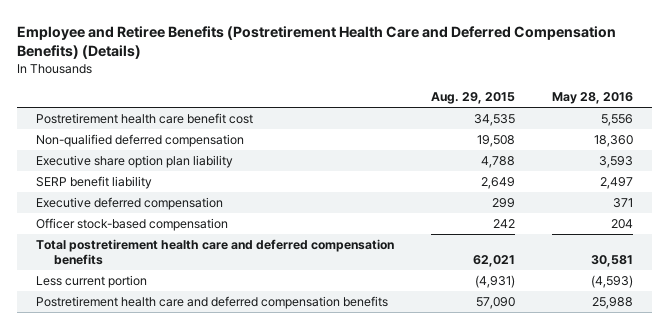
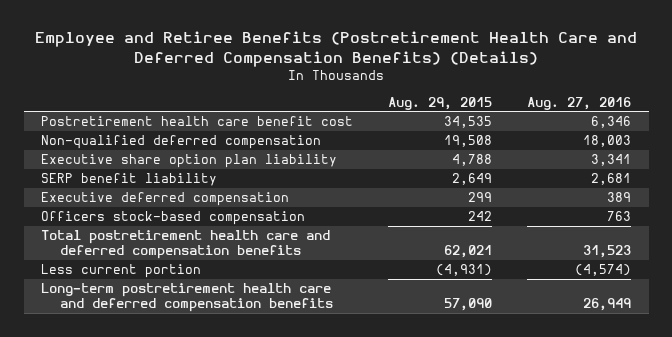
- | Aug. 29, 2015 | May 28, 2016
+ | Aug. 29, 2015 | Aug. 27, 2016
- Officer stock-based compensation | 242 | 204
+ Officers stock-based compensation | 242 | 763
- Postretirement health care and deferred compensation benefits | 57,090 | 25,988
+ Long-term postretirement health care and deferred compensation benefits | 57,090 | 26,949

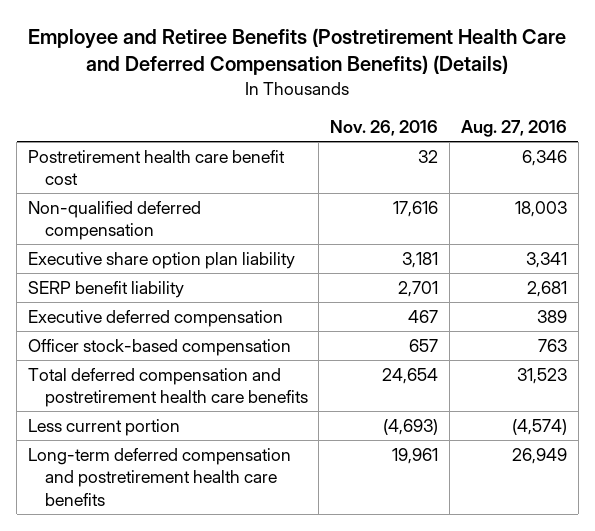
- | Aug. 29, 2015 | Aug. 27, 2016
+ | Nov. 26, 2016 | Aug. 27, 2016
- Officers stock-based compensation | 242 | 763
- Total postretirement health care and deferred compensation benefits | 62,021 | 31,523
+ Officer stock-based compensation | 657 | 763
+ Total deferred compensation and postretirement health care benefits | 24,654 | 31,523
- Long-term postretirement health care and deferred compensation benefits | 57,090 | 26,949
+ Long-term deferred compensation and postretirement health care benefits | 19,961 | 26,949

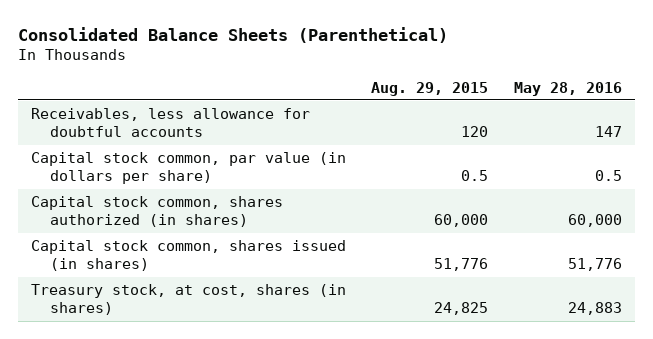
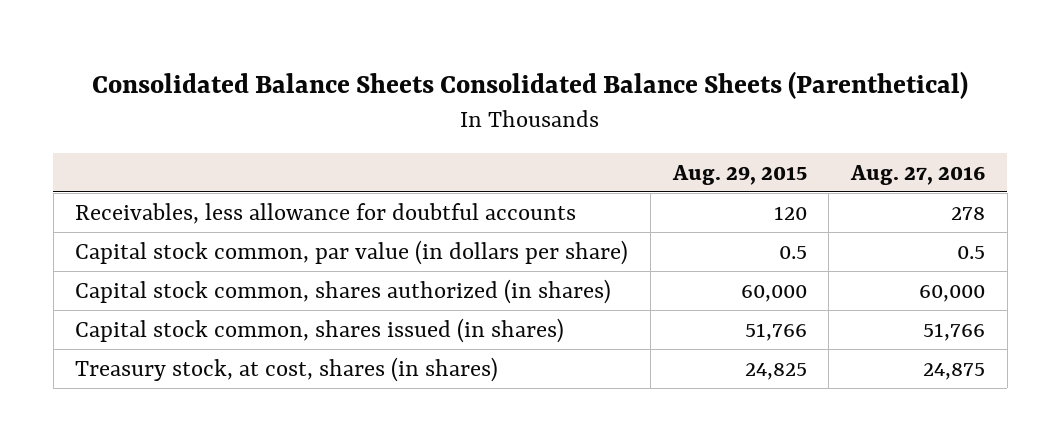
- Consolidated Balance Sheets (Parenthetical)
+ Consolidated Balance Sheets Consolidated Balance Sheets (Parenthetical)
- | Aug. 29, 2015 | May 28, 2016
+ | Aug. 29, 2015 | Aug. 27, 2016
- Capital stock common, shares issued (in shares) | 51,776 | 51,776
+ Capital stock common, shares issued (in shares) | 51,766 | 51,766

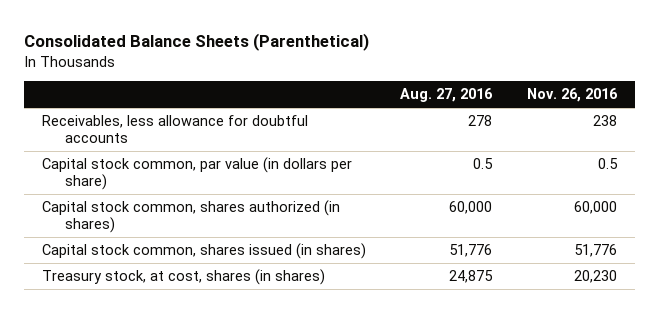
- Consolidated Balance Sheets Consolidated Balance Sheets (Parenthetical)
+ Consolidated Balance Sheets (Parenthetical)
- | Aug. 29, 2015 | Aug. 27, 2016
+ | Aug. 27, 2016 | Nov. 26, 2016
- Capital stock common, shares issued (in shares) | 51,766 | 51,766
+ Capital stock common, shares issued (in shares) | 51,776 | 51,776

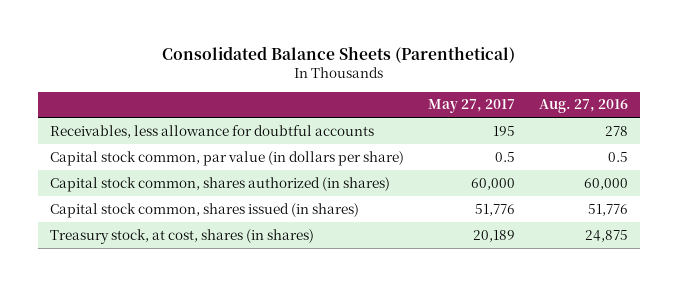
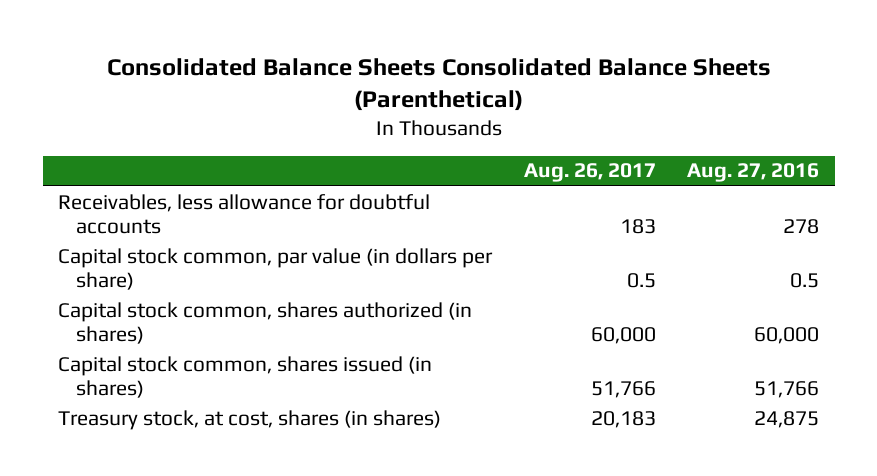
- Consolidated Balance Sheets (Parenthetical)
+ Consolidated Balance Sheets Consolidated Balance Sheets (Parenthetical)
- | May 27, 2017 | Aug. 27, 2016
+ | Aug. 26, 2017 | Aug. 27, 2016
- Capital stock common, shares issued (in shares) | 51,776 | 51,776
+ Capital stock common, shares issued (in shares) | 51,766 | 51,766

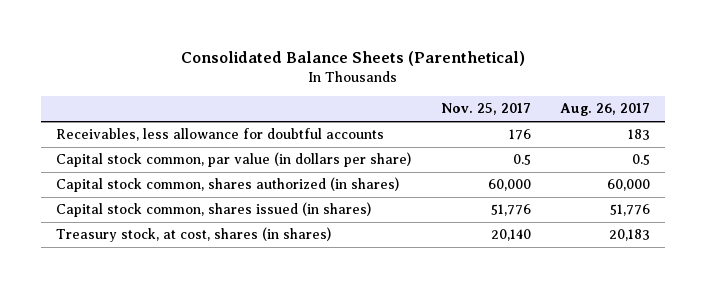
- Consolidated Balance Sheets Consolidated Balance Sheets (Parenthetical)
+ Consolidated Balance Sheets (Parenthetical)
- | Aug. 26, 2017 | Aug. 27, 2016
+ | Nov. 25, 2017 | Aug. 26, 2017
- Capital stock common, shares issued (in shares) | 51,766 | 51,766
+ Capital stock common, shares issued (in shares) | 51,776 | 51,776

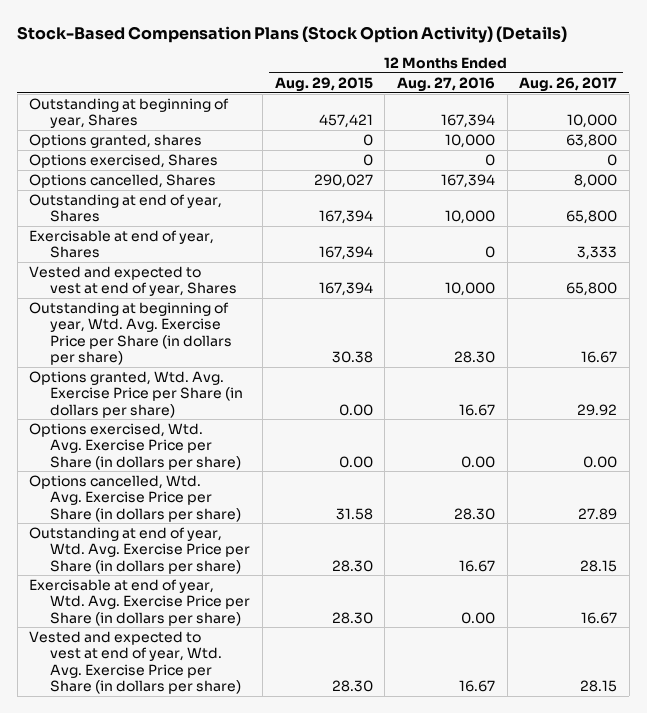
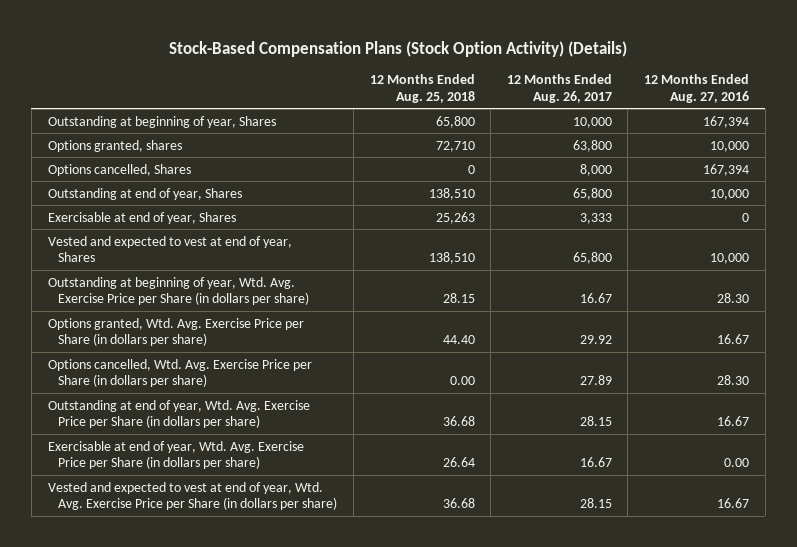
- | 12 Months Ended Aug. 29, 2015 | 12 Months Ended Aug. 27, 2016 | 12 Months Ended Aug. 26, 2017
+ | 12 Months Ended Aug. 25, 2018 | 12 Months Ended Aug. 26, 2017 | 12 Months Ended Aug. 27, 2016
- Options exercised, Shares | 0 | 0 | 0
- Options exercised, Wtd. Avg. Exercise Price per Share (in dollars per share) | 0.00 | 0.00 | 0.00

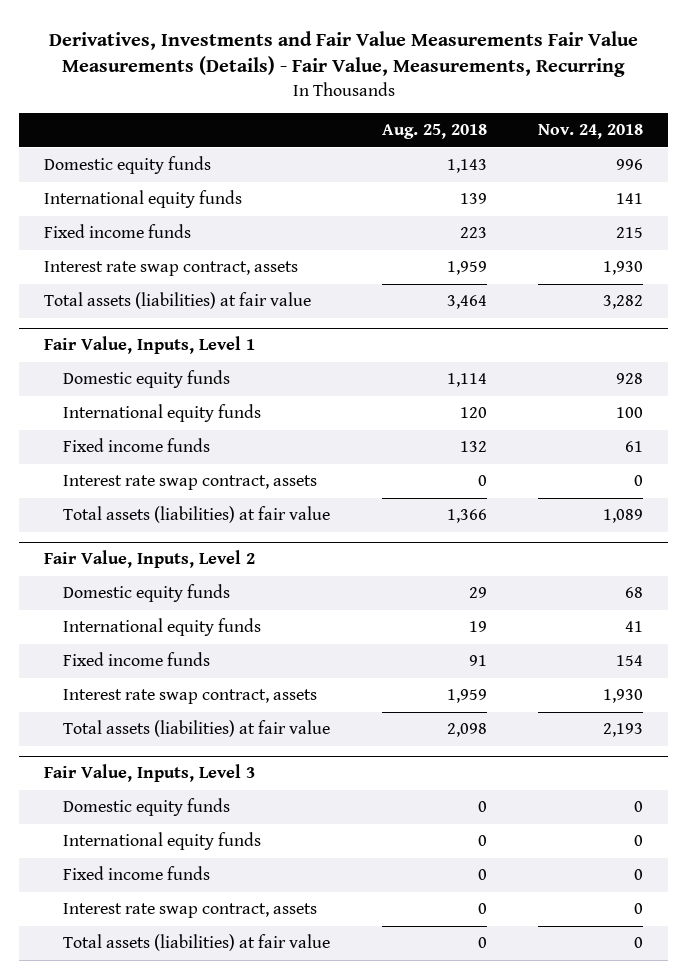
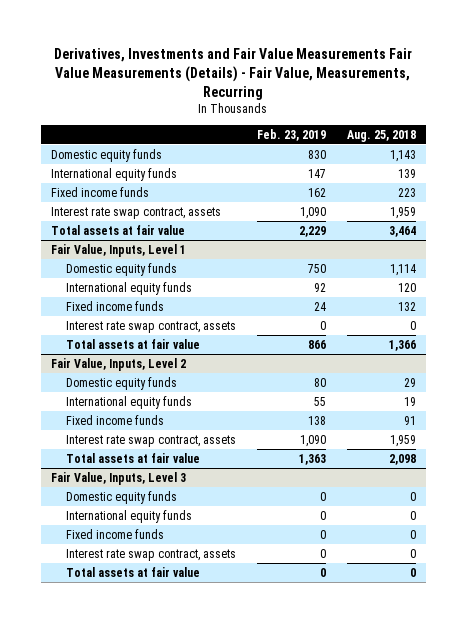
- | Aug. 25, 2018 | Nov. 24, 2018
+ | Feb. 23, 2019 | Aug. 25, 2018
- Total assets (liabilities) at fair value | 3,464 | 3,282
+ Total assets at fair value | 2,229 | 3,464
@ Fair Value, Inputs, Level 1
- Total assets (liabilities) at fair value | 1,366 | 1,089
+ Total assets at fair value | 866 | 1,366
@ Fair Value, Inputs, Level 2
- Total assets (liabilities) at fair value | 2,098 | 2,193
+ Total assets at fair value | 1,363 | 2,098
@ Fair Value, Inputs, Level 3
- Total assets (liabilities) at fair value | 0 | 0
+ Total assets at fair value | 0 | 0

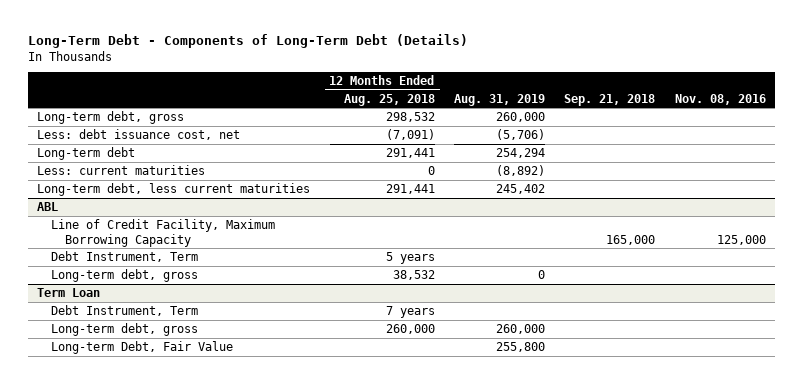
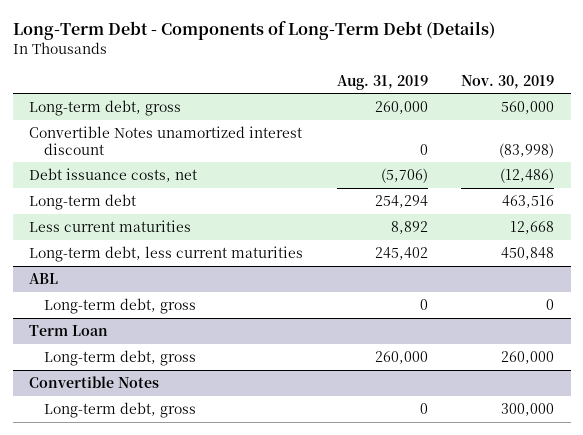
- | 12 Months Ended Aug. 25, 2018 | Aug. 31, 2019 | Sep. 21, 2018 | Nov. 08, 2016
+ | Aug. 31, 2019 | Nov. 30, 2019
- Less: debt issuance cost, net | (7,091) | (5,706) | |
+ Convertible Notes unamortized interest discount | 0 | (83,998)
+ Debt issuance costs, net | (5,706) | (12,486)
- Less: current maturities | 0 | (8,892) | |
+ Less current maturities | 8,892 | 12,668
@ ABL
- Line of Credit Facility, Maximum Borrowing Capacity | | | 165,000 | 125,000
- Debt Instrument, Term | 5 years | | |
@ Term Loan
- Debt Instrument, Term | 7 years | | |
- Long-term Debt, Fair Value | | 255,800 | |
+ Convertible Notes
+ Long-term debt, gross | 0 | 300,000

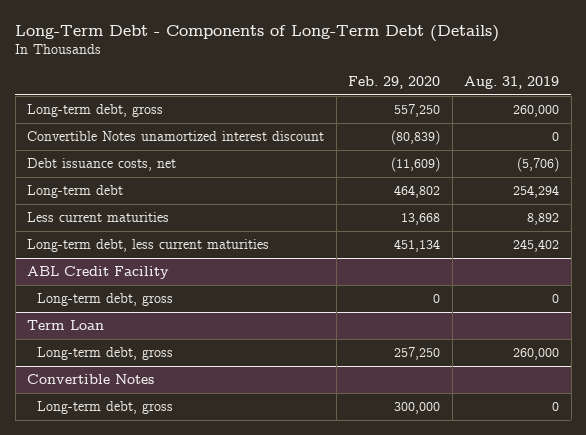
- | Aug. 31, 2019 | Nov. 30, 2019
+ | Feb. 29, 2020 | Aug. 31, 2019
- ABL
+ ABL Credit Facility

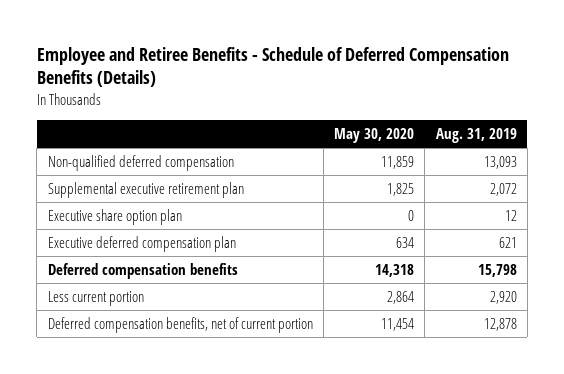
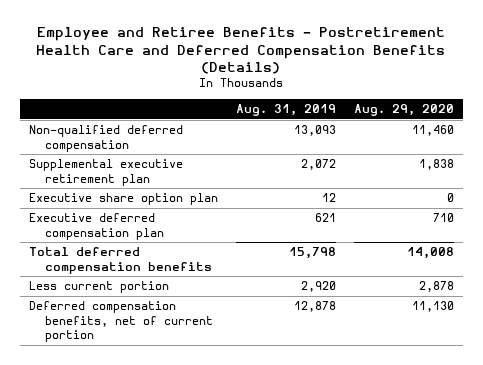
- Employee and Retiree Benefits - Schedule of Deferred Compensation Benefits (Details)
+ Employee and Retiree Benefits - Postretirement Health Care and Deferred Compensation Benefits (Details)
- | May 30, 2020 | Aug. 31, 2019
+ | Aug. 31, 2019 | Aug. 29, 2020
- Deferred compensation benefits | 14,318 | 15,798
+ Total deferred compensation benefits | 15,798 | 14,008

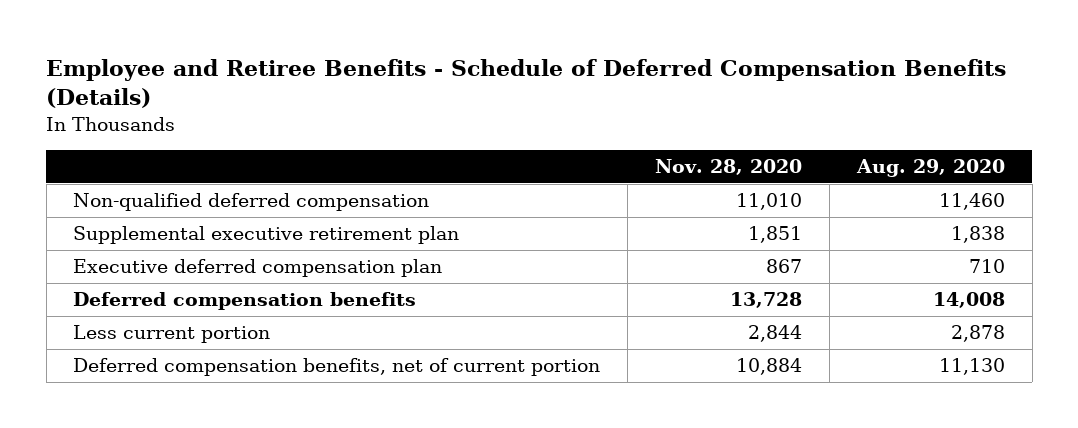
- Employee and Retiree Benefits - Postretirement Health Care and Deferred Compensation Benefits (Details)
+ Employee and Retiree Benefits - Schedule of Deferred Compensation Benefits (Details)
- | Aug. 31, 2019 | Aug. 29, 2020
+ | Nov. 28, 2020 | Aug. 29, 2020
- Executive share option plan | 12 | 0
- Total deferred compensation benefits | 15,798 | 14,008
+ Deferred compensation benefits | 13,728 | 14,008

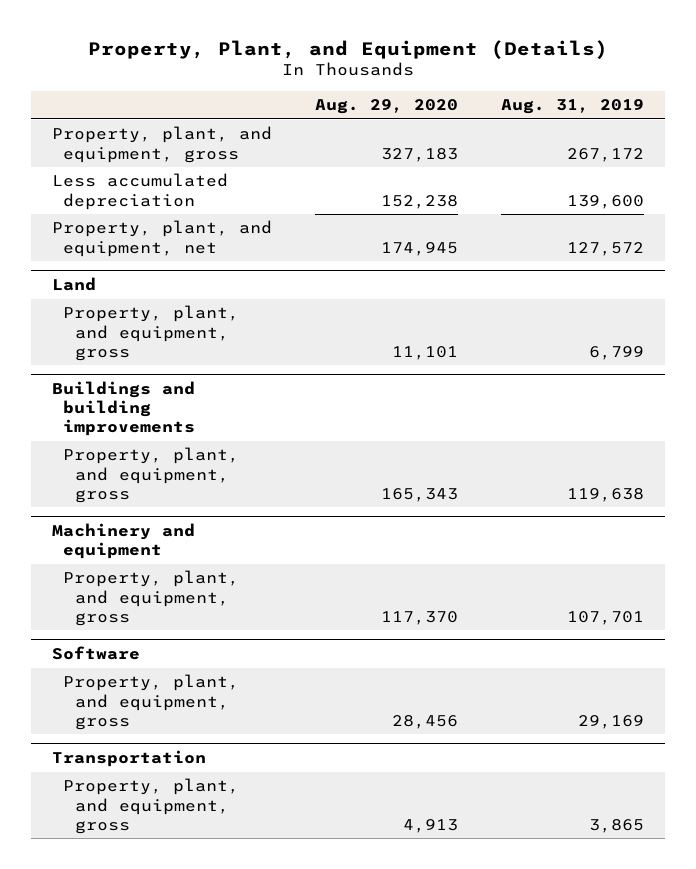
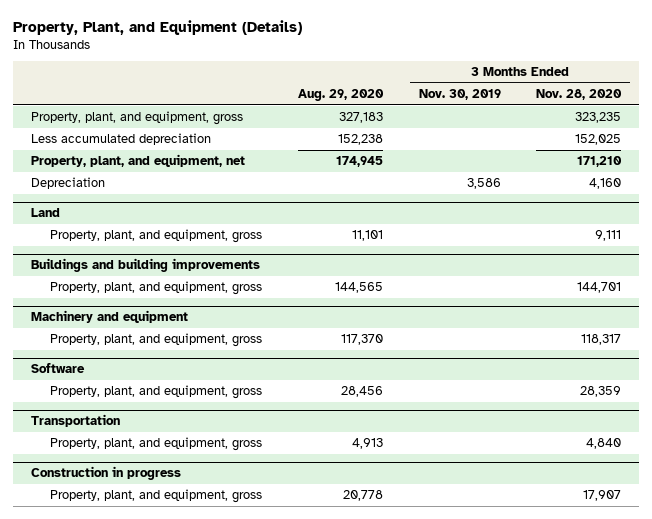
- | Aug. 29, 2020 | Aug. 31, 2019
+ | Aug. 29, 2020 | 3 Months Ended Nov. 30, 2019 | 3 Months Ended Nov. 28, 2020
+ Depreciation | | 3,586 | 4,160
@ Buildings and building improvements
- Property, plant, and equipment, gross | 165,343 | 119,638
+ Property, plant, and equipment, gross | 144,565 | | 144,701
+ Construction in progress
+ Property, plant, and equipment, gross | 20,778 | | 17,907

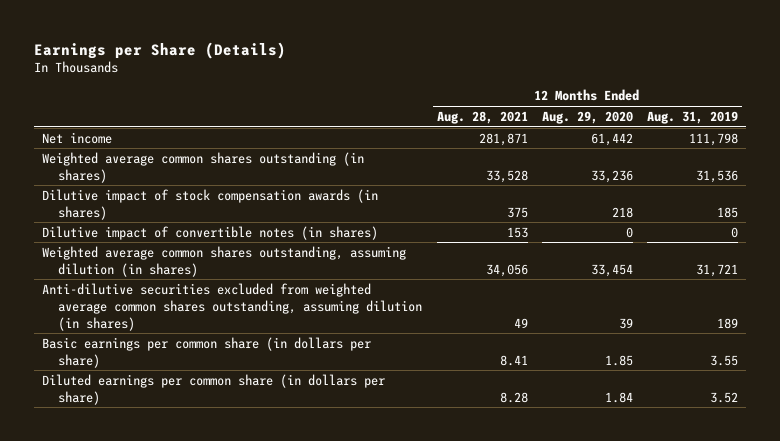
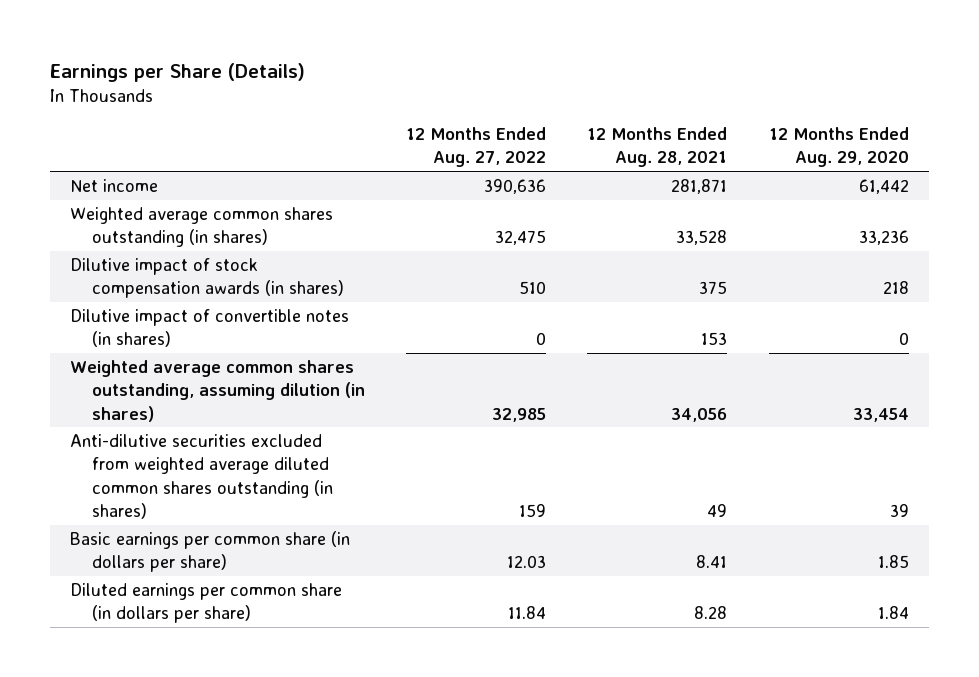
- | 12 Months Ended Aug. 28, 2021 | 12 Months Ended Aug. 29, 2020 | 12 Months Ended Aug. 31, 2019
+ | 12 Months Ended Aug. 27, 2022 | 12 Months Ended Aug. 28, 2021 | 12 Months Ended Aug. 29, 2020
- Anti-dilutive securities excluded from weighted average common shares outstanding, assuming dilution (in shares) | 49 | 39 | 189
+ Anti-dilutive securities excluded from weighted average diluted common shares outstanding (in shares) | 159 | 49 | 39

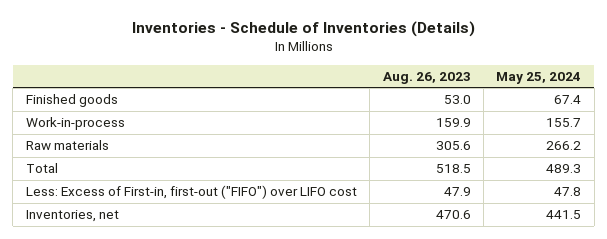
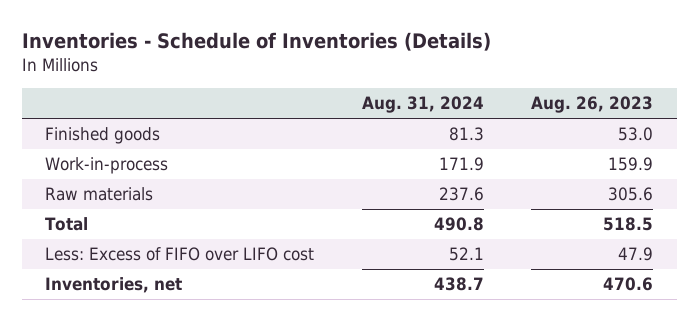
- | Aug. 26, 2023 | May 25, 2024
+ | Aug. 31, 2024 | Aug. 26, 2023
- Less: Excess of First-in, first-out ("FIFO") over LIFO cost | 47.9 | 47.8
+ Less: Excess of FIFO over LIFO cost | 52.1 | 47.9

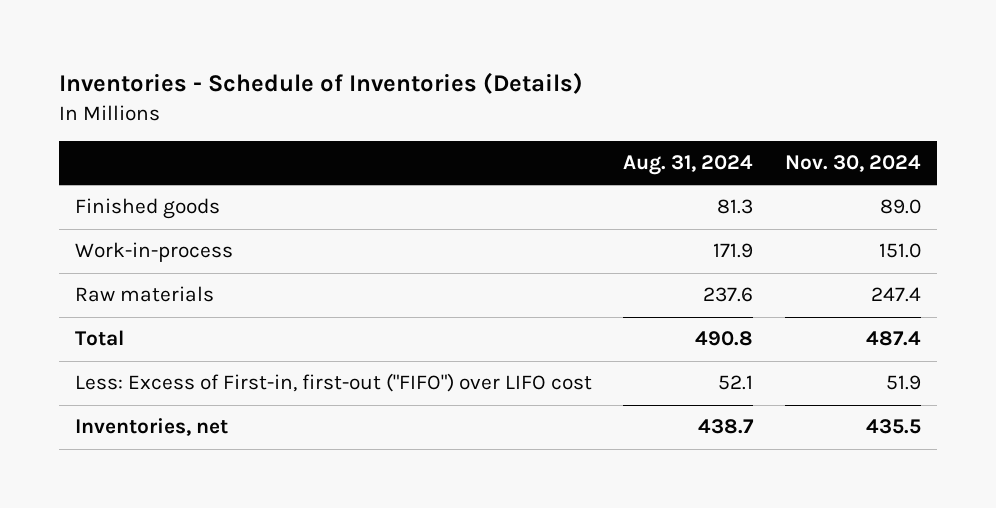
- | Aug. 31, 2024 | Aug. 26, 2023
+ | Aug. 31, 2024 | Nov. 30, 2024
- Less: Excess of FIFO over LIFO cost | 52.1 | 47.9
+ Less: Excess of First-in, first-out ("FIFO") over LIFO cost | 52.1 | 51.9

